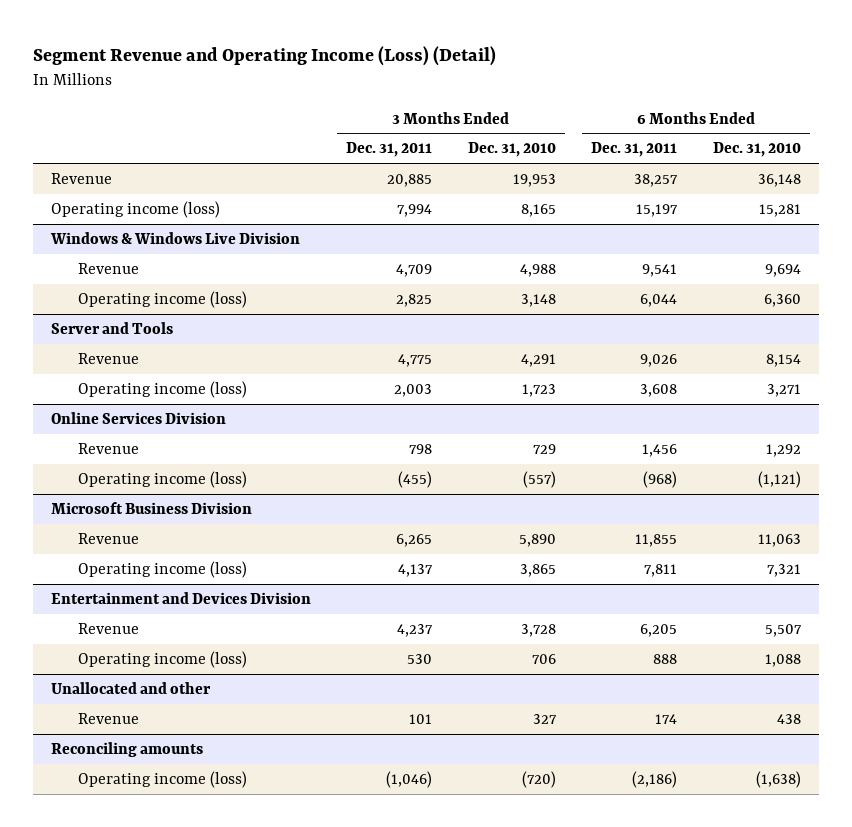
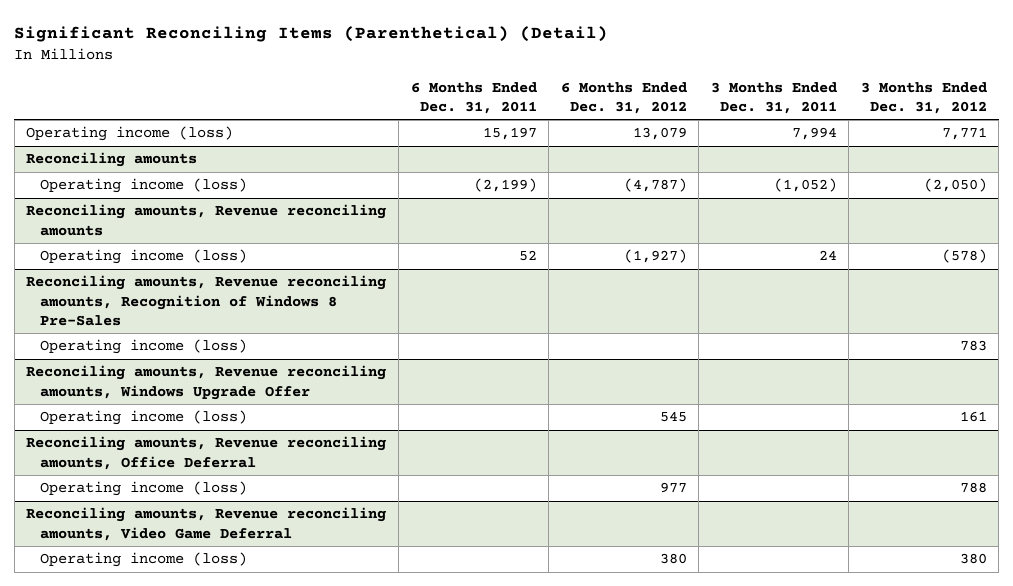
- Segment Revenue and Operating Income (Loss) (Detail)
+ Significant Reconciling Items (Parenthetical) (Detail)
- | 3 Months Ended Dec. 31, 2011 | 3 Months Ended Dec. 31, 2010 | 6 Months Ended Dec. 31, 2011 | 6 Months Ended Dec. 31, 2010
+ | 6 Months Ended Dec. 31, 2011 | 6 Months Ended Dec. 31, 2012 | 3 Months Ended Dec. 31, 2011 | 3 Months Ended Dec. 31, 2012
- Revenue | 20,885 | 19,953 | 38,257 | 36,148
- Windows & Windows Live Division
- Revenue | 4,709 | 4,988 | 9,541 | 9,694
- Operating income (loss) | 2,825 | 3,148 | 6,044 | 6,360
- Server and Tools
- Revenue | 4,775 | 4,291 | 9,026 | 8,154
- Operating income (loss) | 2,003 | 1,723 | 3,608 | 3,271
- Online Services Division
- Revenue | 798 | 729 | 1,456 | 1,292
- Operating income (loss) | (455) | (557) | (968) | (1,121)
- Microsoft Business Division
- Revenue | 6,265 | 5,890 | 11,855 | 11,063
- Operating income (loss) | 4,137 | 3,865 | 7,811 | 7,321
- Entertainment and Devices Division
- Revenue | 4,237 | 3,728 | 6,205 | 5,507
- Operating income (loss) | 530 | 706 | 888 | 1,088
- Unallocated and other
- Revenue | 101 | 327 | 174 | 438
@ Reconciling amounts
- Operating income (loss) | (1,046) | (720) | (2,186) | (1,638)
+ Operating income (loss) | (2,199) | (4,787) | (1,052) | (2,050)
+ Reconciling amounts, Revenue reconciling amounts
+ Operating income (loss) | 52 | (1,927) | 24 | (578)
+ Reconciling amounts, Revenue reconciling amounts, Recognition of Windows 8 Pre-Sales
+ Operating income (loss) | | | | 783
+ Reconciling amounts, Revenue reconciling amounts, Windows Upgrade Offer
+ Operating income (loss) | | 545 | | 161
+ Reconciling amounts, Revenue reconciling amounts, Office Deferral
+ Operating income (loss) | | 977 | | 788
+ Reconciling amounts, Revenue reconciling amounts, Video Game Deferral
+ Operating income (loss) | | 380 | | 380

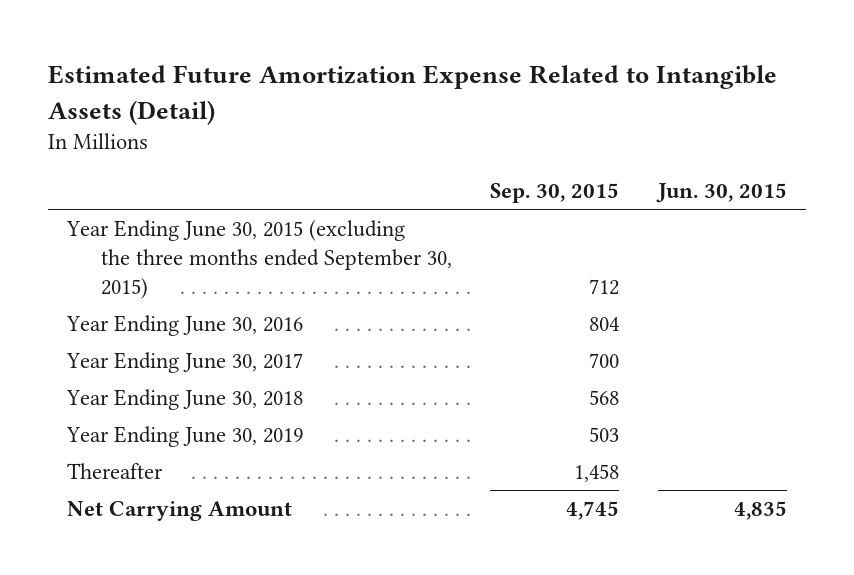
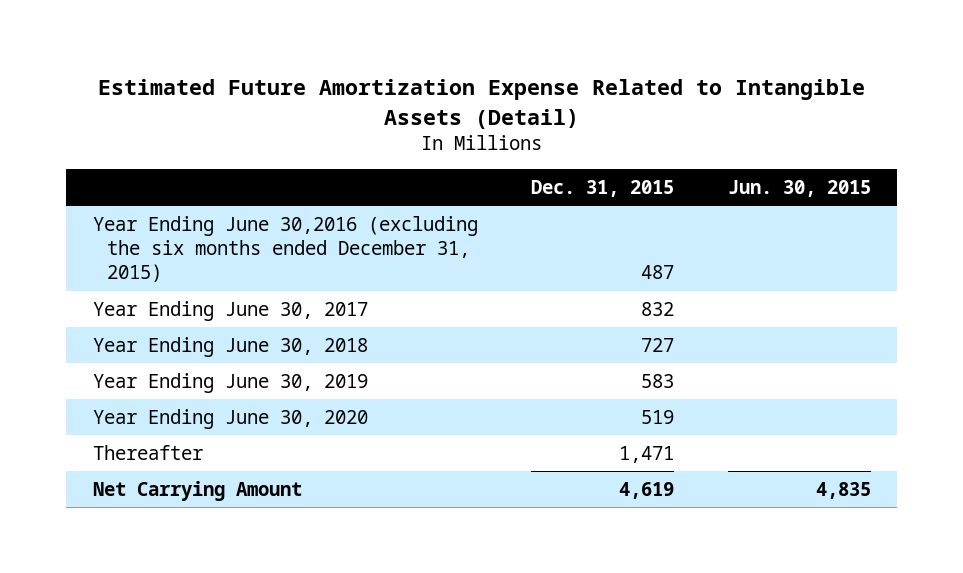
- | Sep. 30, 2015 | Jun. 30, 2015
+ | Dec. 31, 2015 | Jun. 30, 2015
- Year Ending June 30, 2015 (excluding the three months ended September 30, 2015) | 712 |
- Year Ending June 30, 2016 | 804 |
+ Year Ending June 30,2016 (excluding the six months ended December 31, 2015) | 487 |
+ Year Ending June 30, 2020 | 519 |

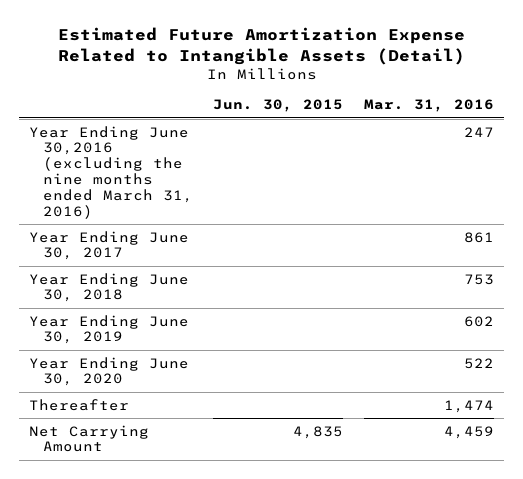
- | Dec. 31, 2015 | Jun. 30, 2015
+ | Jun. 30, 2015 | Mar. 31, 2016
- Year Ending June 30,2016 (excluding the six months ended December 31, 2015) | 487 |
+ Year Ending June 30,2016 (excluding the nine months ended March 31, 2016) | | 247

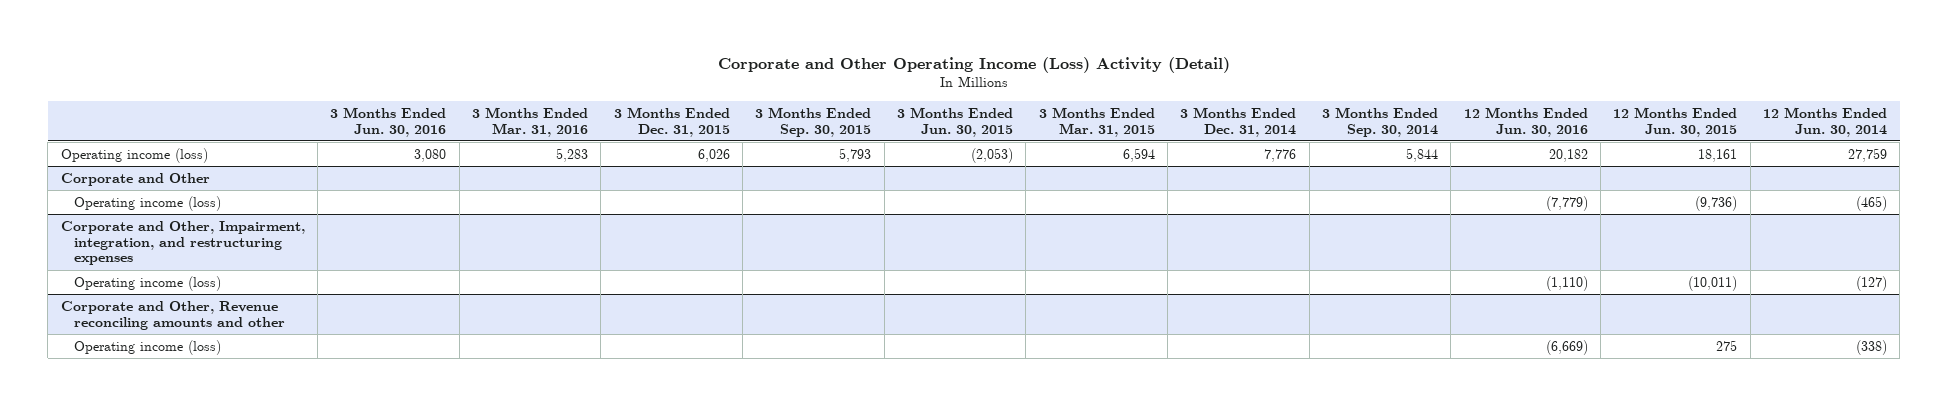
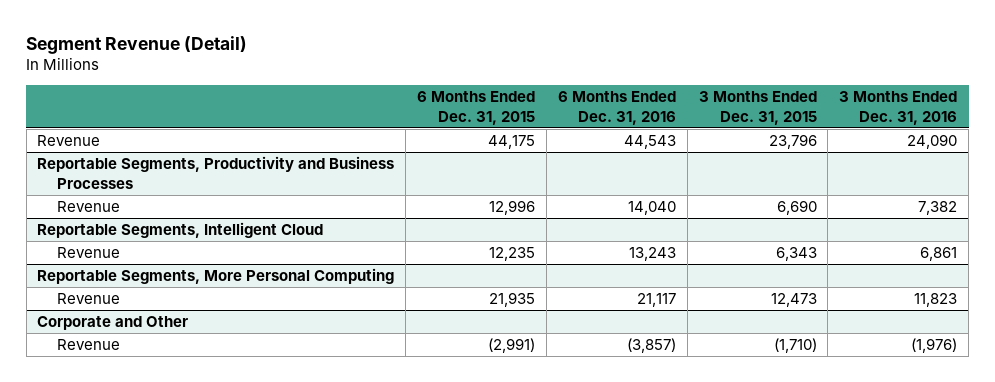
- Corporate and Other Operating Income (Loss) Activity (Detail)
+ Segment Revenue (Detail)
- | 3 Months Ended Jun. 30, 2016 | 3 Months Ended Mar. 31, 2016 | 3 Months Ended Dec. 31, 2015 | 3 Months Ended Sep. 30, 2015 | 3 Months Ended Jun. 30, 2015 | 3 Months Ended Mar. 31, 2015 | 3 Months Ended Dec. 31, 2014 | 3 Months Ended Sep. 30, 2014 | 12 Months Ended Jun. 30, 2016 | 12 Months Ended Jun. 30, 2015 | 12 Months Ended Jun. 30, 2014
+ | 6 Months Ended Dec. 31, 2015 | 6 Months Ended Dec. 31, 2016 | 3 Months Ended Dec. 31, 2015 | 3 Months Ended Dec. 31, 2016
- Operating income (loss) | 3,080 | 5,283 | 6,026 | 5,793 | (2,053) | 6,594 | 7,776 | 5,844 | 20,182 | 18,161 | 27,759
+ Revenue | 44,175 | 44,543 | 23,796 | 24,090
+ Reportable Segments, Productivity and Business Processes
+ Revenue | 12,996 | 14,040 | 6,690 | 7,382
+ Reportable Segments, Intelligent Cloud
+ Revenue | 12,235 | 13,243 | 6,343 | 6,861
+ Reportable Segments, More Personal Computing
+ Revenue | 21,935 | 21,117 | 12,473 | 11,823
@ Corporate and Other
- Operating income (loss) | | | | | | | | | (7,779) | (9,736) | (465)
- Corporate and Other, Impairment, integration, and restructuring expenses
- Operating income (loss) | | | | | | | | | (1,110) | (10,011) | (127)
- Corporate and Other, Revenue reconciling amounts and other
- Operating income (loss) | | | | | | | | | (6,669) | 275 | (338)
@ Corporate and Other
+ Revenue | (2,991) | (3,857) | (1,710) | (1,976)

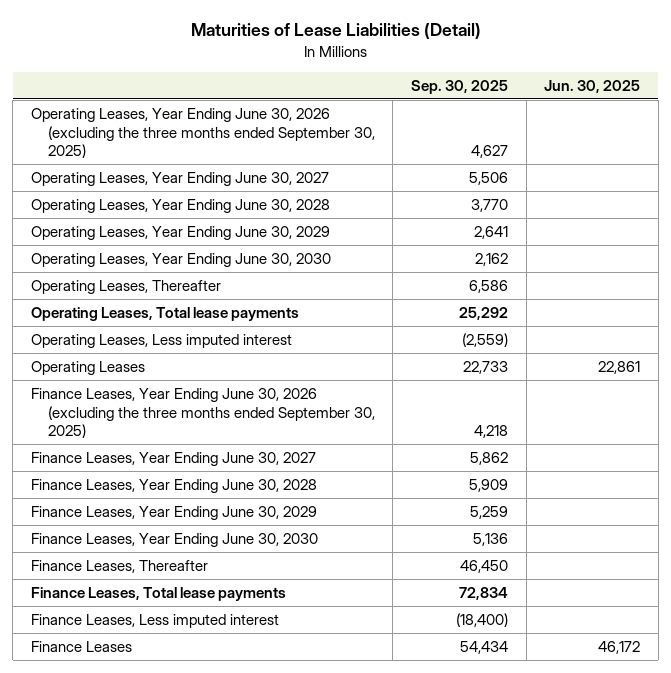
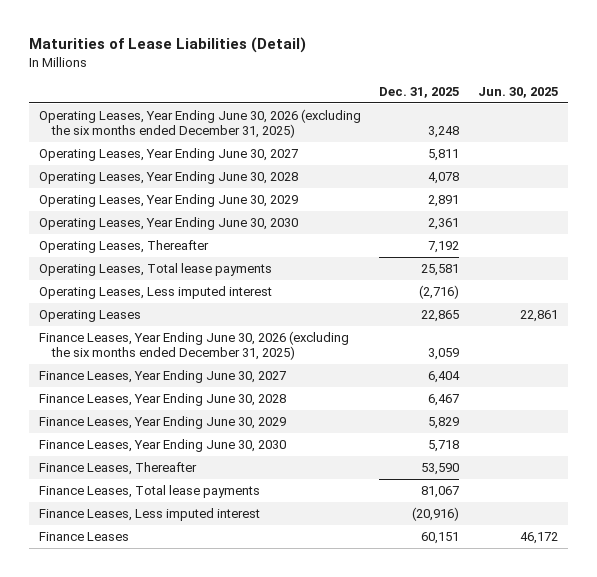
- | Sep. 30, 2025 | Jun. 30, 2025
+ | Dec. 31, 2025 | Jun. 30, 2025
- Operating Leases, Year Ending June 30, 2026 (excluding the three months ended September 30, 2025) | 4,627 |
+ Operating Leases, Year Ending June 30, 2026 (excluding the six months ended December 31, 2025) | 3,248 |
- Finance Leases, Year Ending June 30, 2026 (excluding the three months ended September 30, 2025) | 4,218 |
+ Finance Leases, Year Ending June 30, 2026 (excluding the six months ended December 31, 2025) | 3,059 |

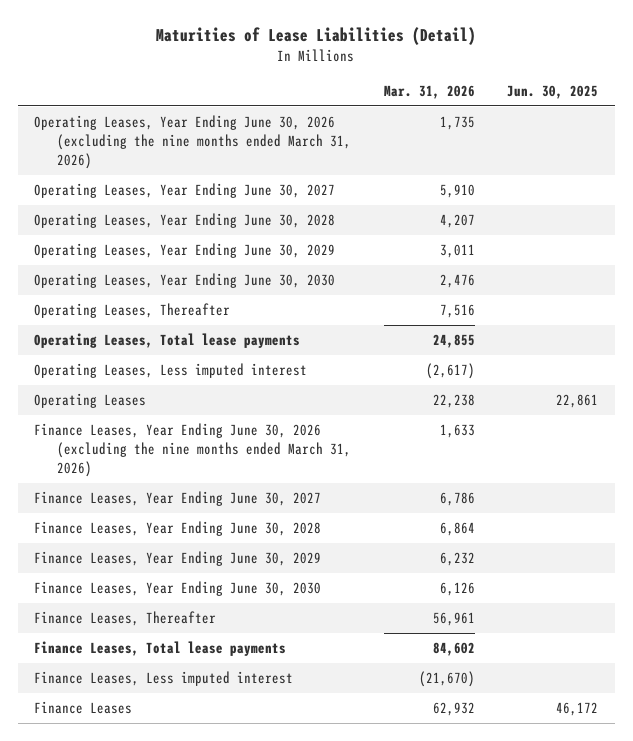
- | Dec. 31, 2025 | Jun. 30, 2025
+ | Mar. 31, 2026 | Jun. 30, 2025
- Operating Leases, Year Ending June 30, 2026 (excluding the six months ended December 31, 2025) | 3,248 |
+ Operating Leases, Year Ending June 30, 2026 (excluding the nine months ended March 31, 2026) | 1,735 |
- Finance Leases, Year Ending June 30, 2026 (excluding the six months ended December 31, 2025) | 3,059 |
+ Finance Leases, Year Ending June 30, 2026 (excluding the nine months ended March 31, 2026) | 1,633 |

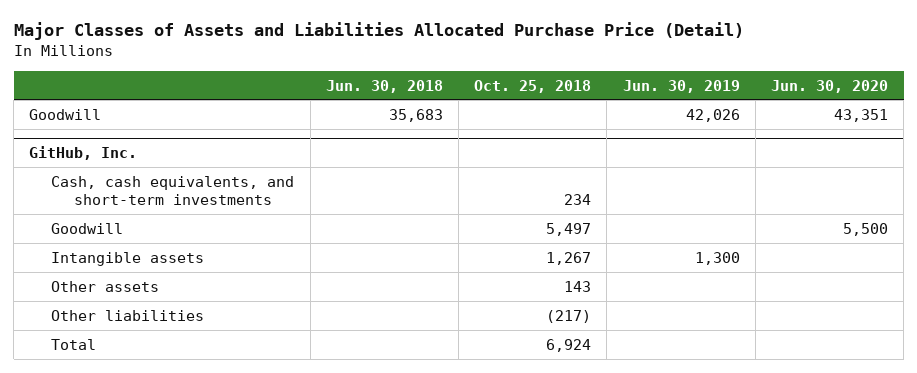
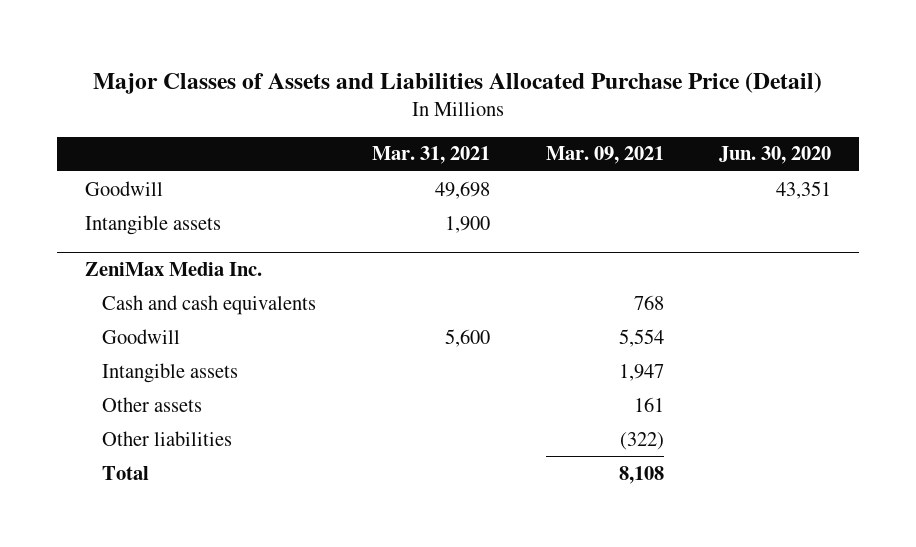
- | Jun. 30, 2018 | Oct. 25, 2018 | Jun. 30, 2019 | Jun. 30, 2020
+ | Mar. 31, 2021 | Mar. 09, 2021 | Jun. 30, 2020
- GitHub, Inc.
- Cash, cash equivalents, and short-term investments | | 234 | |
- Goodwill | | 5,497 | | 5,500
- Intangible assets | | 1,267 | 1,300 |
- Other assets | | 143 | |
- Other liabilities | | (217) | |
- Total | | 6,924 | |
+ Intangible assets | 1,900 | |
+ ZeniMax Media Inc.
+ Cash and cash equivalents | | 768 |
+ Goodwill | 5,600 | 5,554 |
+ Intangible assets | | 1,947 |
+ Other assets | | 161 |
+ Other liabilities | | (322) |
+ Total | | 8,108 |

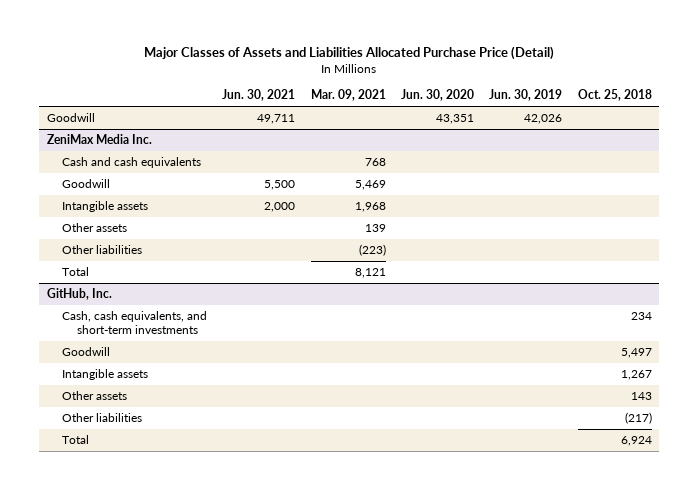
- | Mar. 31, 2021 | Mar. 09, 2021 | Jun. 30, 2020
+ | Jun. 30, 2021 | Mar. 09, 2021 | Jun. 30, 2020 | Jun. 30, 2019 | Oct. 25, 2018
- Intangible assets | 1,900 | |
@ ZeniMax Media Inc.
- Goodwill | 5,600 | 5,554 |
- Intangible assets | | 1,947 |
- Other assets | | 161 |
- Other liabilities | | (322) |
- Total | | 8,108 |
+ Goodwill | 5,500 | 5,469 | | |
+ Intangible assets | 2,000 | 1,968 | | |
+ Other assets | | 139 | | |
+ Other liabilities | | (223) | | |
+ Total | | 8,121 | | |
+ GitHub, Inc.
+ Cash, cash equivalents, and short-term investments | | | | | 234
+ Goodwill | | | | | 5,497
+ Intangible assets | | | | | 1,267
+ Other assets | | | | | 143
+ Other liabilities | | | | | (217)
+ Total | | | | | 6,924

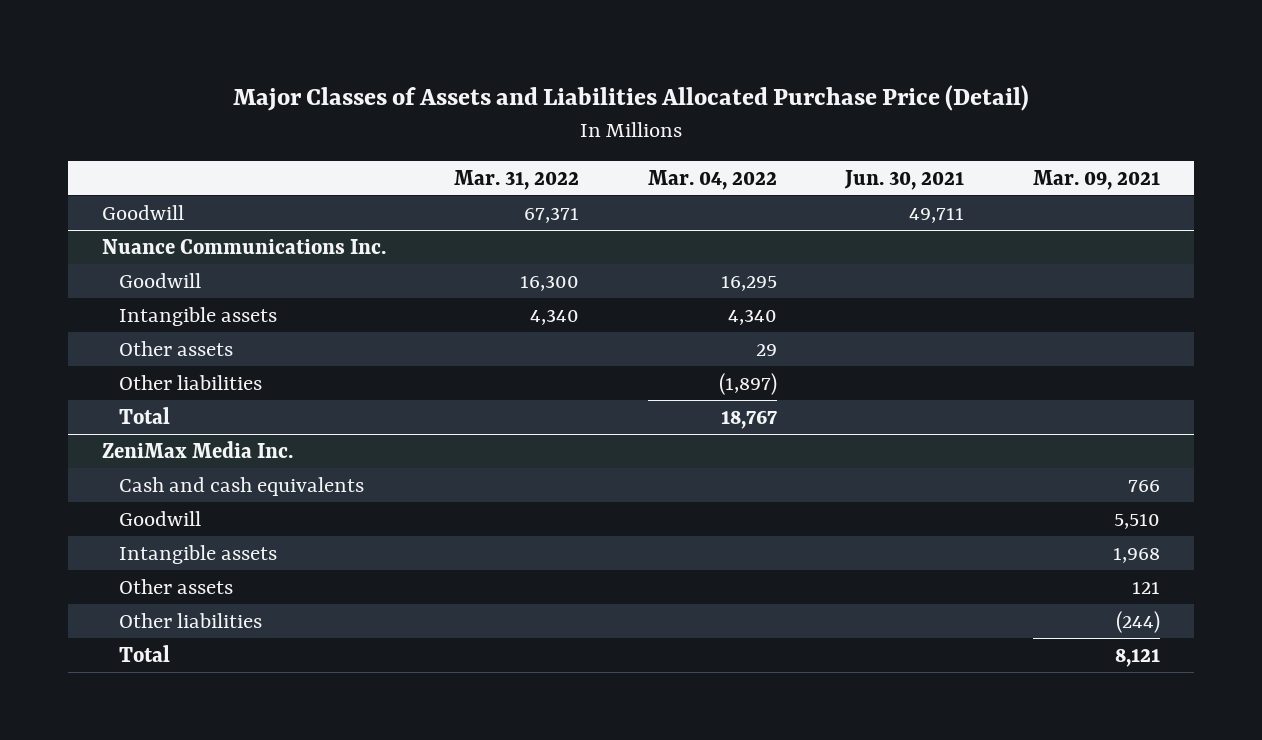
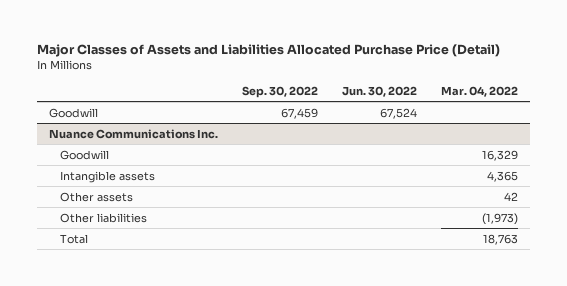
- | Mar. 31, 2022 | Mar. 04, 2022 | Jun. 30, 2021 | Mar. 09, 2021
+ | Sep. 30, 2022 | Jun. 30, 2022 | Mar. 04, 2022
@ Nuance Communications Inc.
- Goodwill | 16,300 | 16,295 | |
- Intangible assets | 4,340 | 4,340 | |
- Other assets | | 29 | |
- Other liabilities | | (1,897) | |
- Total | | 18,767 | |
- ZeniMax Media Inc.
- Cash and cash equivalents | | | | 766
- Goodwill | | | | 5,510
- Intangible assets | | | | 1,968
- Other assets | | | | 121
- Other liabilities | | | | (244)
- Total | | | | 8,121
@ Nuance Communications Inc.
+ Goodwill | | | 16,329
+ Intangible assets | | | 4,365
+ Other assets | | | 42
+ Other liabilities | | | (1,973)
+ Total | | | 18,763

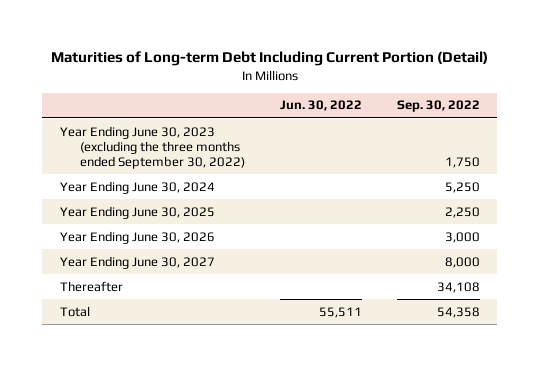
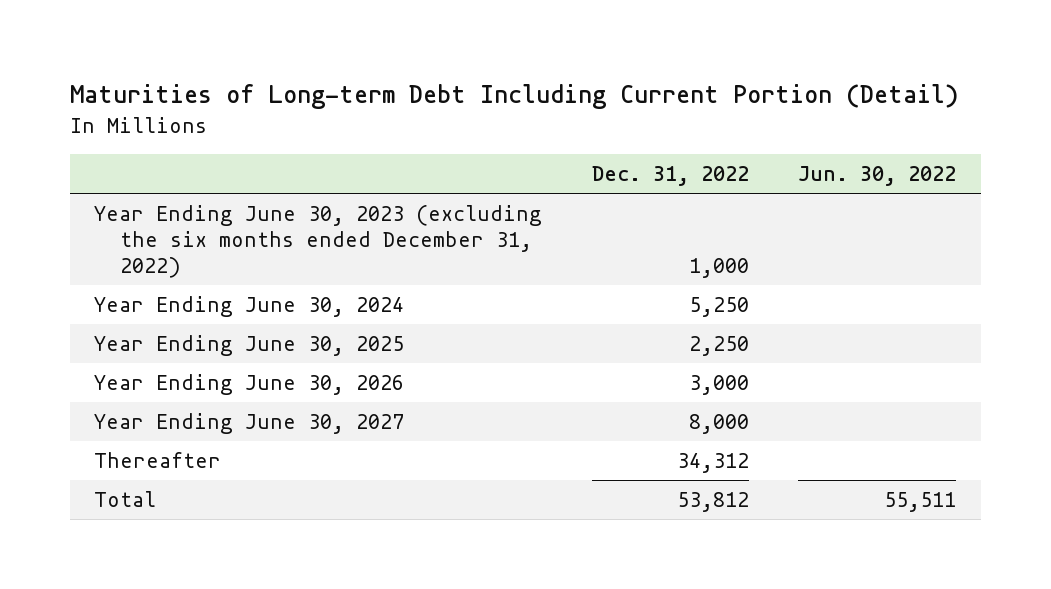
- | Jun. 30, 2022 | Sep. 30, 2022
+ | Dec. 31, 2022 | Jun. 30, 2022
- Year Ending June 30, 2023 (excluding the three months ended September 30, 2022) | | 1,750
+ Year Ending June 30, 2023 (excluding the six months ended December 31, 2022) | 1,000 |

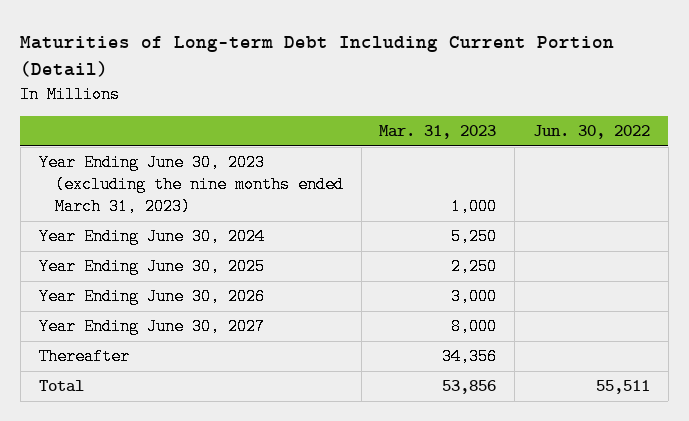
- | Dec. 31, 2022 | Jun. 30, 2022
+ | Mar. 31, 2023 | Jun. 30, 2022
- Year Ending June 30, 2023 (excluding the six months ended December 31, 2022) | 1,000 |
+ Year Ending June 30, 2023 (excluding the nine months ended March 31, 2023) | 1,000 |

